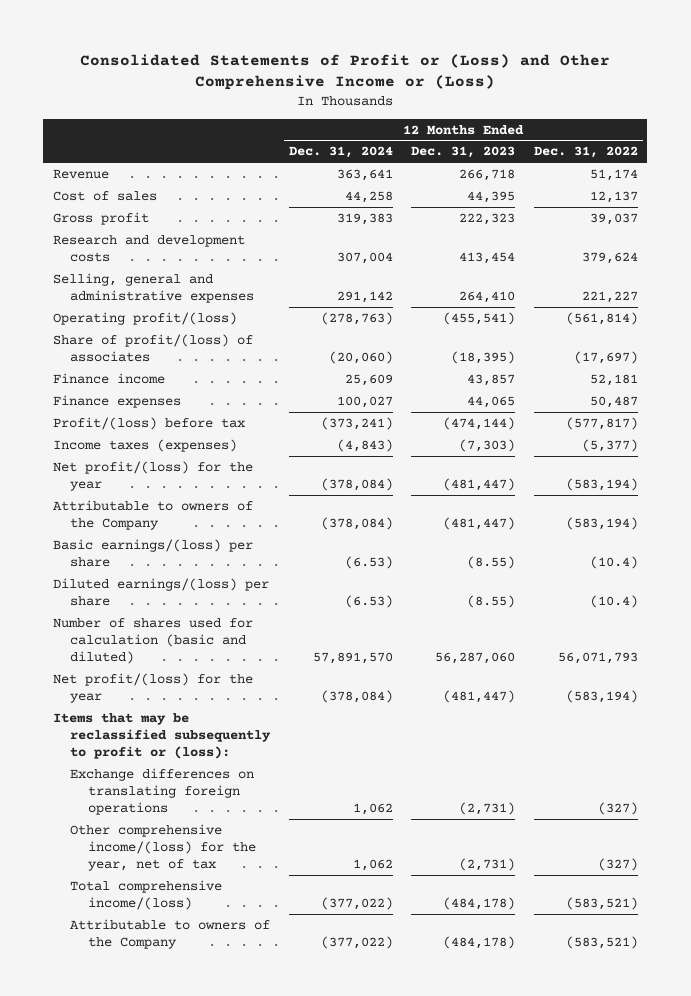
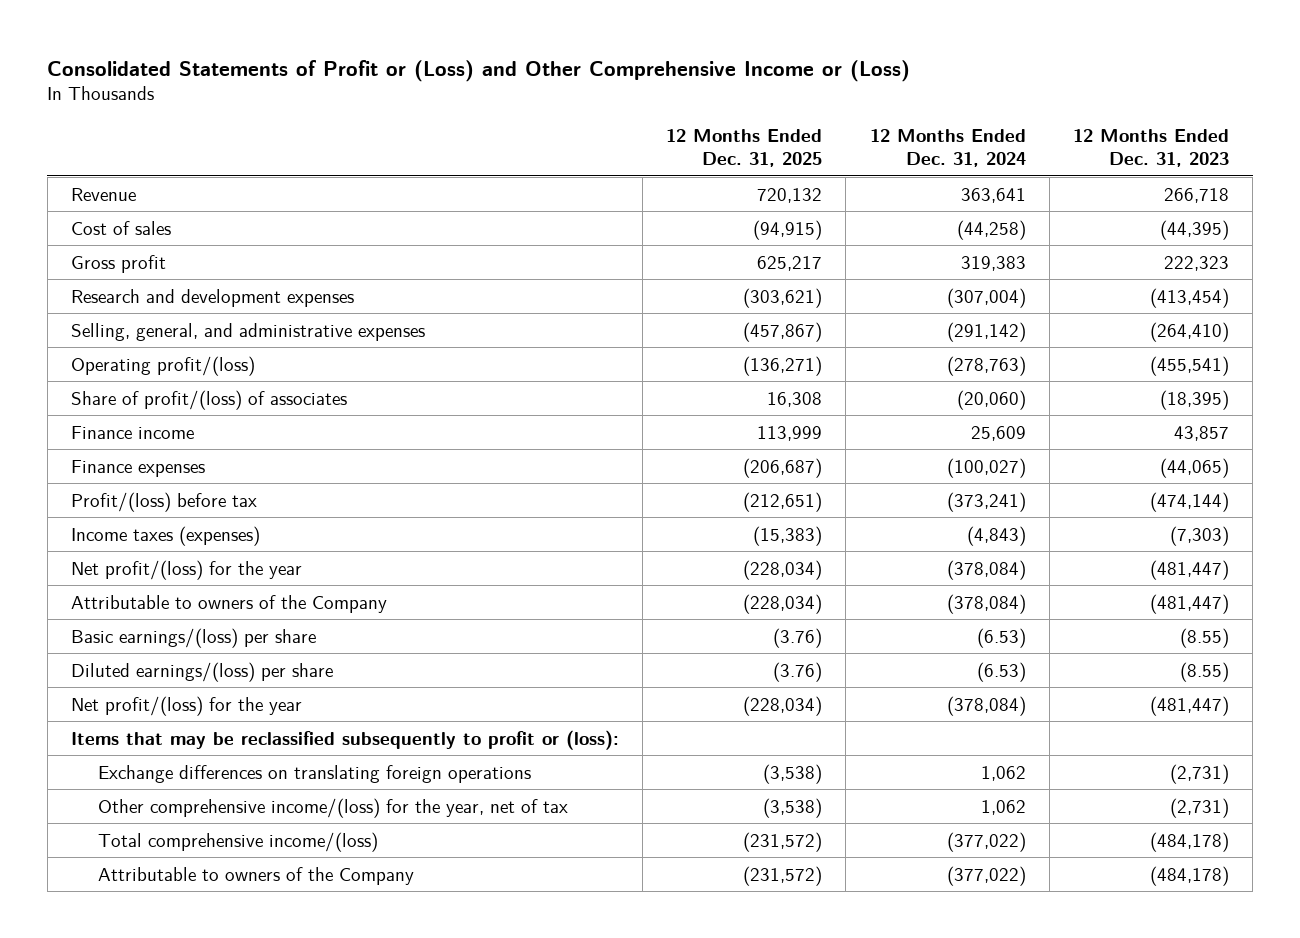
- | 12 Months Ended Dec. 31, 2024 | 12 Months Ended Dec. 31, 2023 | 12 Months Ended Dec. 31, 2022
+ | 12 Months Ended Dec. 31, 2025 | 12 Months Ended Dec. 31, 2024 | 12 Months Ended Dec. 31, 2023
- Cost of sales | 44,258 | 44,395 | 12,137
+ Cost of sales | (94,915) | (44,258) | (44,395)
- Research and development costs | 307,004 | 413,454 | 379,624
- Selling, general and administrative expenses | 291,142 | 264,410 | 221,227
+ Research and development expenses | (303,621) | (307,004) | (413,454)
+ Selling, general, and administrative expenses | (457,867) | (291,142) | (264,410)
- Finance expenses | 100,027 | 44,065 | 50,487
+ Finance expenses | (206,687) | (100,027) | (44,065)
- Number of shares used for calculation (basic and diluted) | 57,891,570 | 56,287,060 | 56,071,793

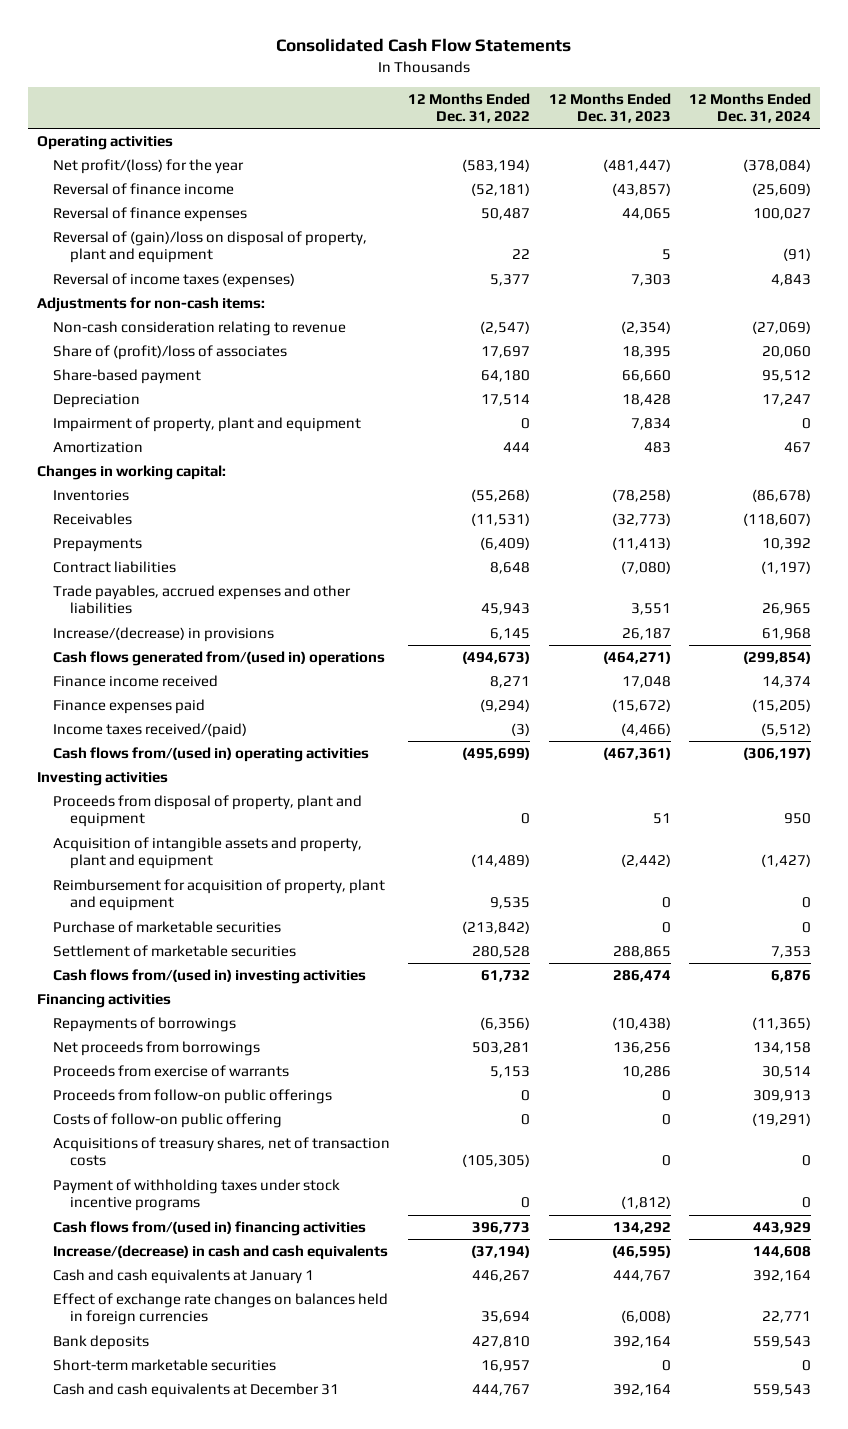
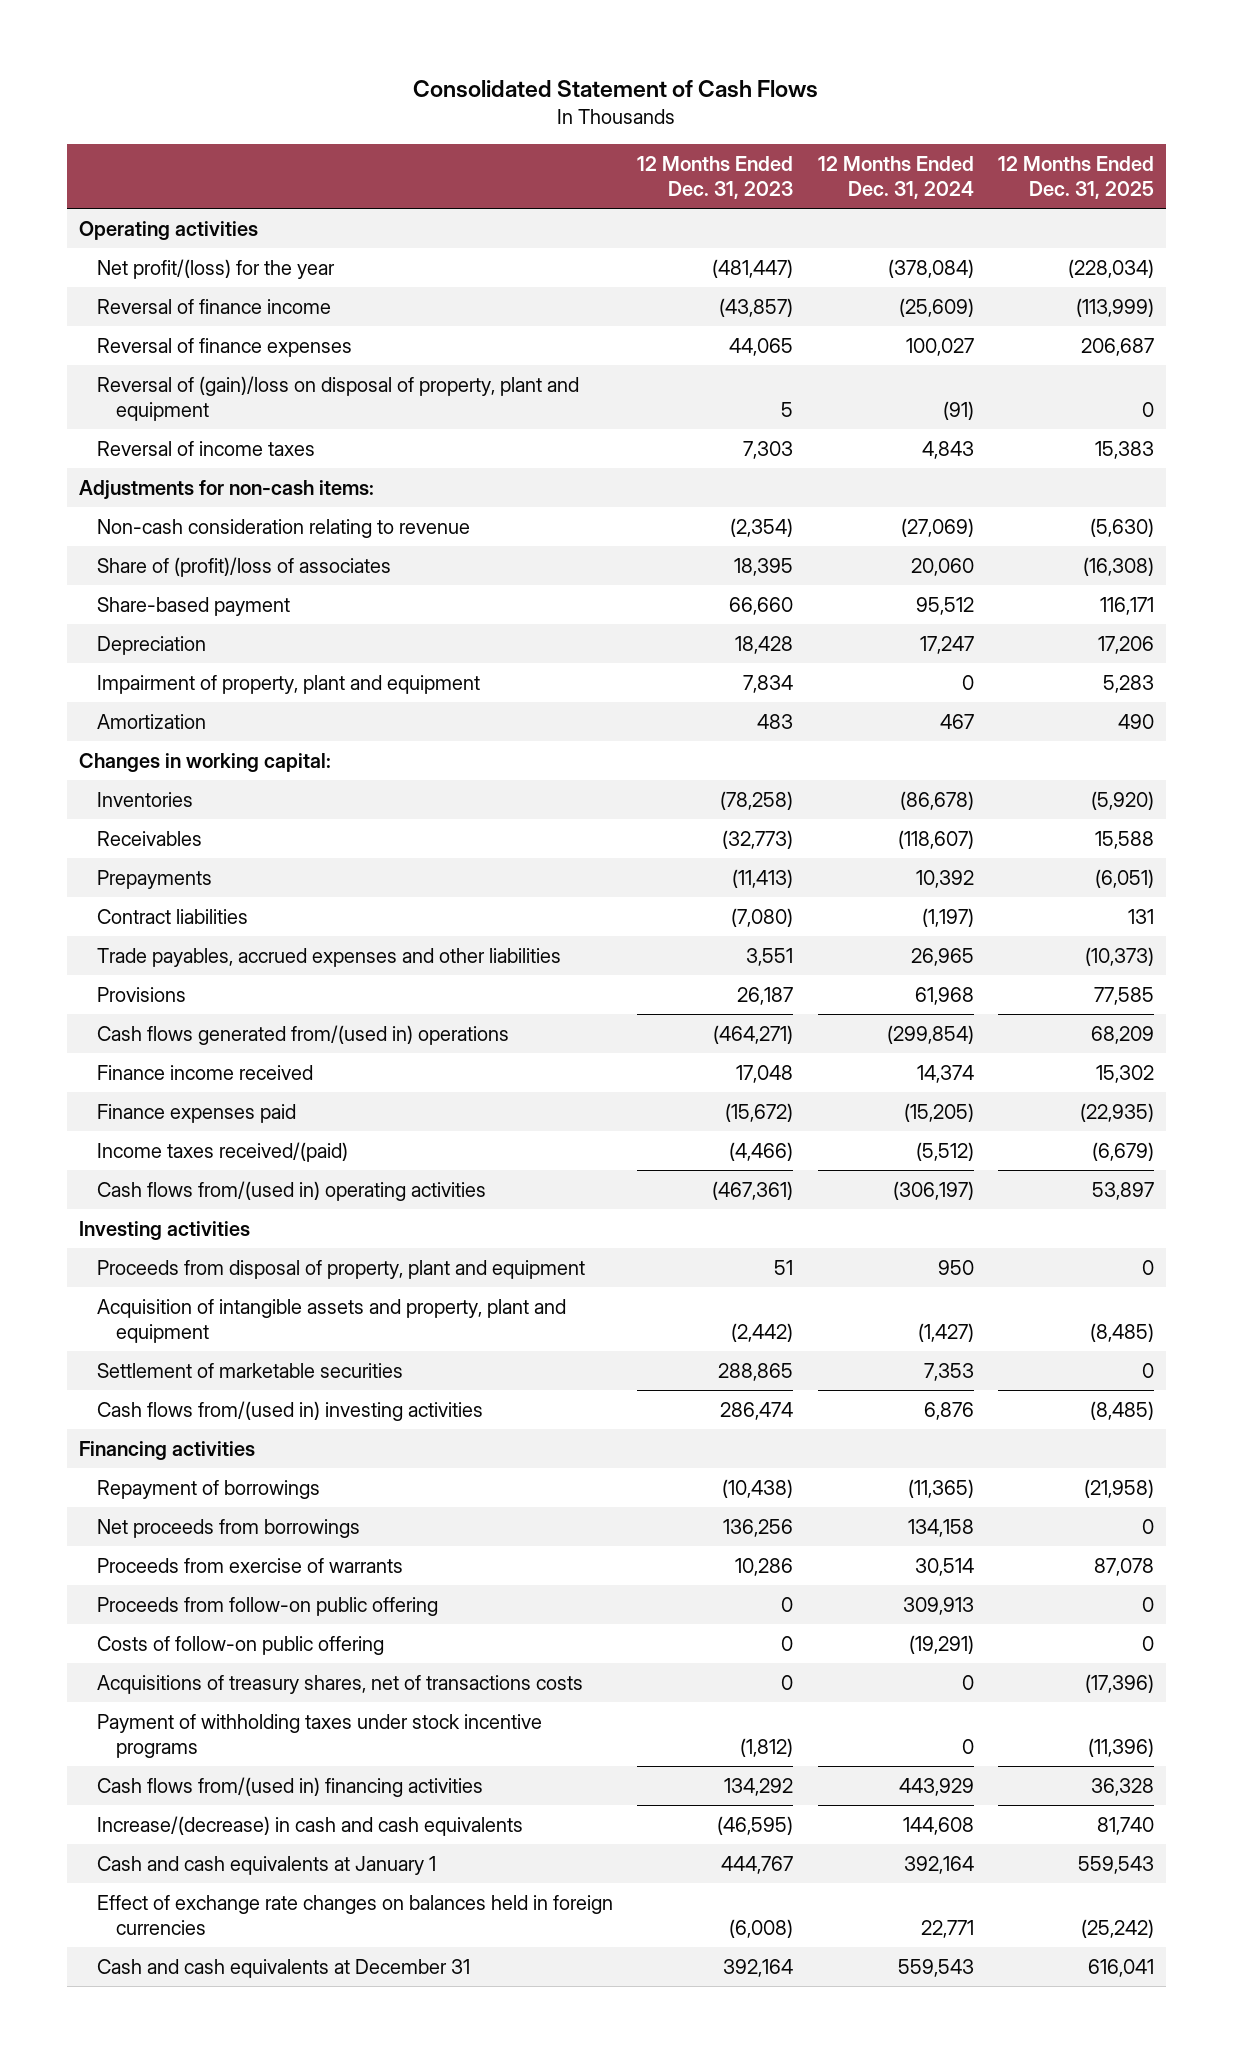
- Consolidated Cash Flow Statements
+ Consolidated Statement of Cash Flows
- | 12 Months Ended Dec. 31, 2022 | 12 Months Ended Dec. 31, 2023 | 12 Months Ended Dec. 31, 2024
+ | 12 Months Ended Dec. 31, 2023 | 12 Months Ended Dec. 31, 2024 | 12 Months Ended Dec. 31, 2025
- Reversal of income taxes (expenses) | 5,377 | 7,303 | 4,843
+ Reversal of income taxes | 7,303 | 4,843 | 15,383
- Increase/(decrease) in provisions | 6,145 | 26,187 | 61,968
+ Provisions | 26,187 | 61,968 | 77,585
- Reimbursement for acquisition of property, plant and equipment | 9,535 | 0 | 0
- Purchase of marketable securities | (213,842) | 0 | 0
- Repayments of borrowings | (6,356) | (10,438) | (11,365)
+ Repayment of borrowings | (10,438) | (11,365) | (21,958)
- Proceeds from follow-on public offerings | 0 | 0 | 309,913
+ Proceeds from follow-on public offering | 0 | 309,913 | 0
- Acquisitions of treasury shares, net of transaction costs | (105,305) | 0 | 0
+ Acquisitions of treasury shares, net of transactions costs | 0 | 0 | (17,396)
- Bank deposits | 427,810 | 392,164 | 559,543
- Short-term marketable securities | 16,957 | 0 | 0

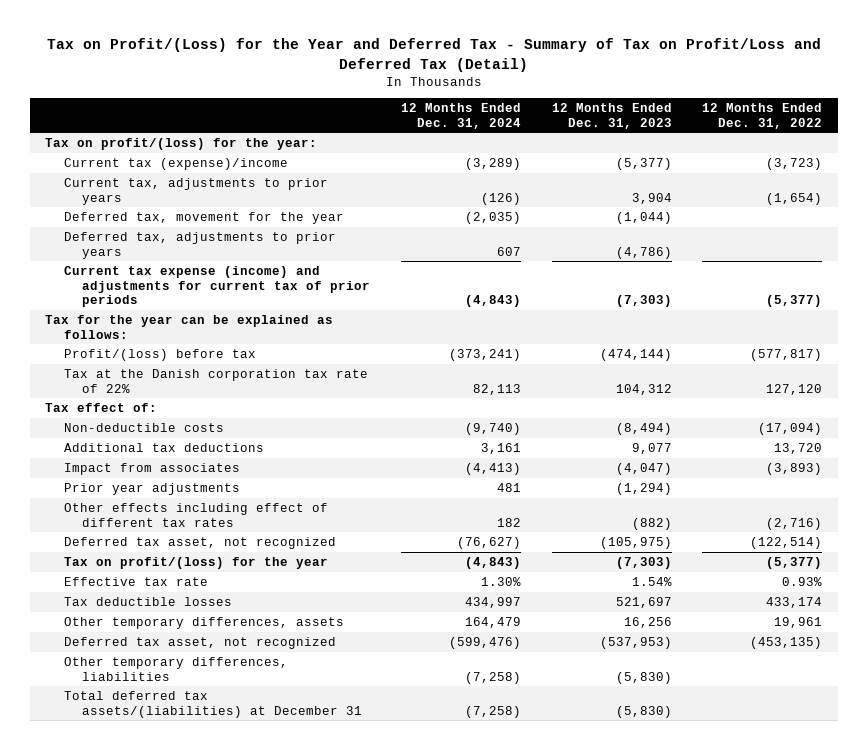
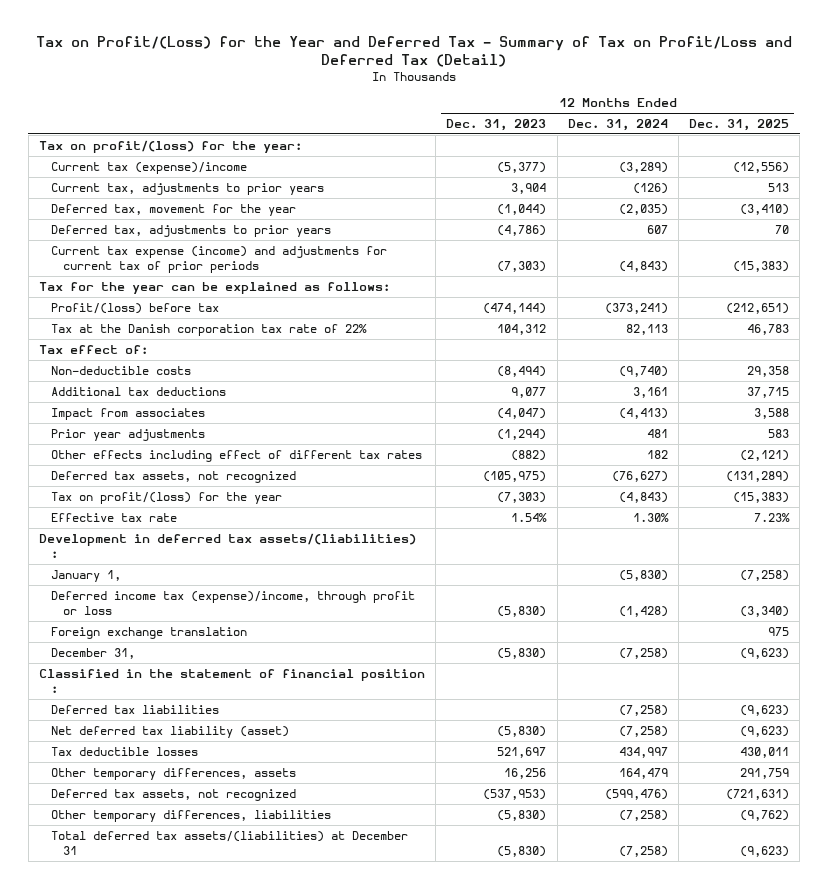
- | 12 Months Ended Dec. 31, 2024 | 12 Months Ended Dec. 31, 2023 | 12 Months Ended Dec. 31, 2022
+ | 12 Months Ended Dec. 31, 2023 | 12 Months Ended Dec. 31, 2024 | 12 Months Ended Dec. 31, 2025
- Deferred tax asset, not recognized | (76,627) | (105,975) | (122,514)
+ Deferred tax assets, not recognized | (105,975) | (76,627) | (131,289)
+ Development in deferred tax assets/(liabilities) :
+ January 1, | | (5,830) | (7,258)
+ Deferred income tax (expense)/income, through profit or loss | (5,830) | (1,428) | (3,340)
+ Foreign exchange translation | | | 975
+ December 31, | (5,830) | (7,258) | (9,623)
+ Classified in the statement of financial position :
+ Deferred tax liabilities | | (7,258) | (9,623)
+ Net deferred tax liability (asset) | (5,830) | (7,258) | (9,623)
- Deferred tax asset, not recognized | (599,476) | (537,953) | (453,135)
+ Deferred tax assets, not recognized | (537,953) | (599,476) | (721,631)

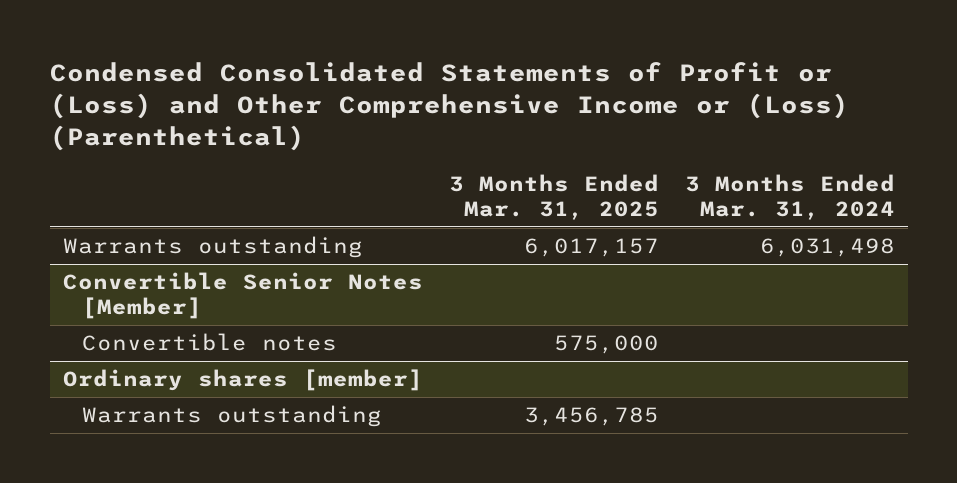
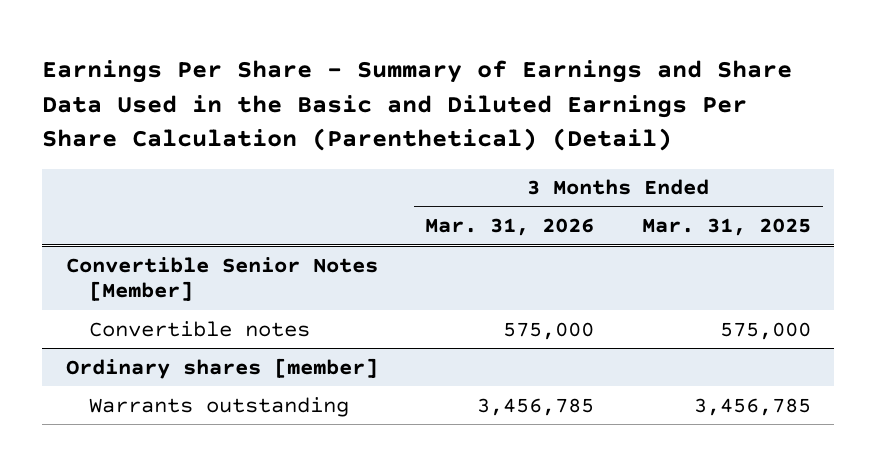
- Condensed Consolidated Statements of Profit or (Loss) and Other Comprehensive Income or (Loss) (Parenthetical)
+ Earnings Per Share - Summary of Earnings and Share Data Used in the Basic and Diluted Earnings Per Share Calculation (Parenthetical) (Detail)
- | 3 Months Ended Mar. 31, 2025 | 3 Months Ended Mar. 31, 2024
+ | 3 Months Ended Mar. 31, 2026 | 3 Months Ended Mar. 31, 2025
- Warrants outstanding | 6,017,157 | 6,031,498

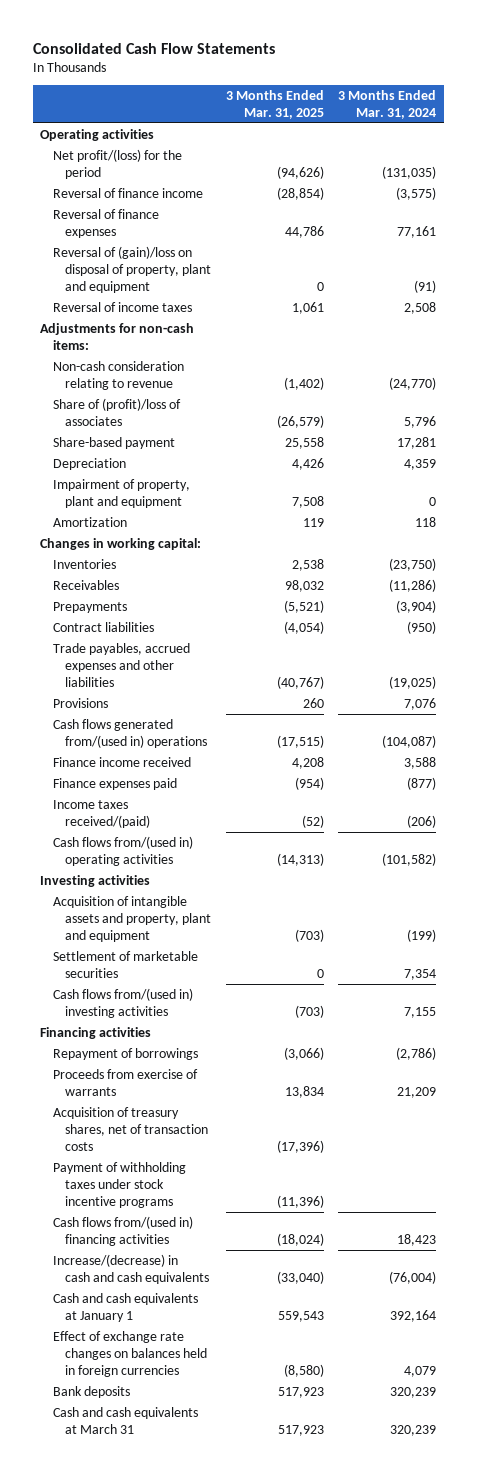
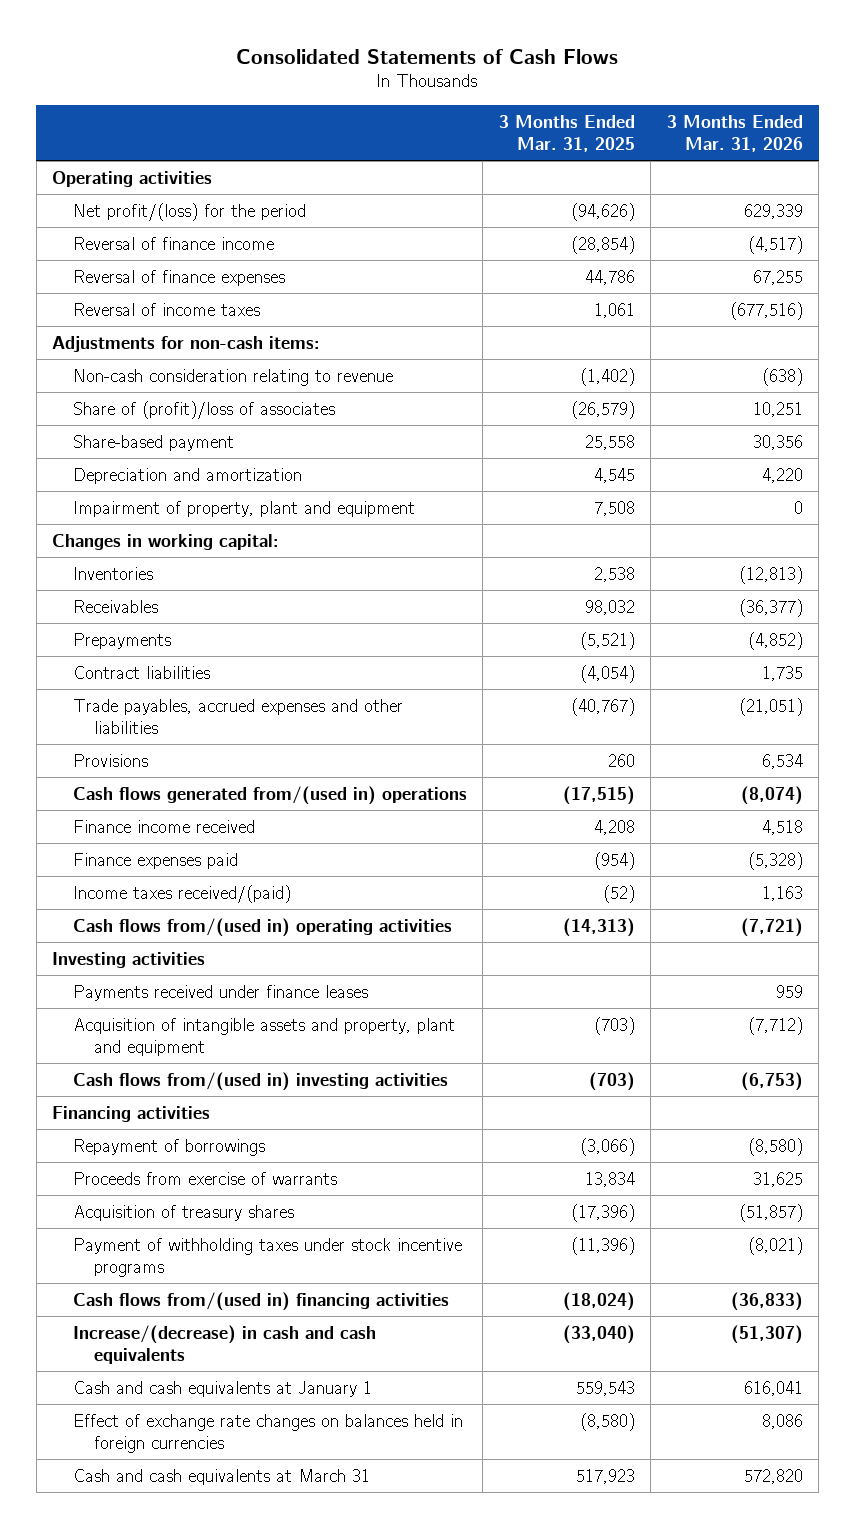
- Consolidated Cash Flow Statements
+ Consolidated Statements of Cash Flows
- | 3 Months Ended Mar. 31, 2025 | 3 Months Ended Mar. 31, 2024
+ | 3 Months Ended Mar. 31, 2025 | 3 Months Ended Mar. 31, 2026
- Reversal of (gain)/loss on disposal of property, plant and equipment | 0 | (91)
- Depreciation | 4,426 | 4,359
+ Depreciation and amortization | 4,545 | 4,220
- Amortization | 119 | 118
+ Payments received under finance leases | | 959
- Settlement of marketable securities | 0 | 7,354
- Acquisition of treasury shares, net of transaction costs | (17,396) |
+ Acquisition of treasury shares | (17,396) | (51,857)
- Bank deposits | 517,923 | 320,239

